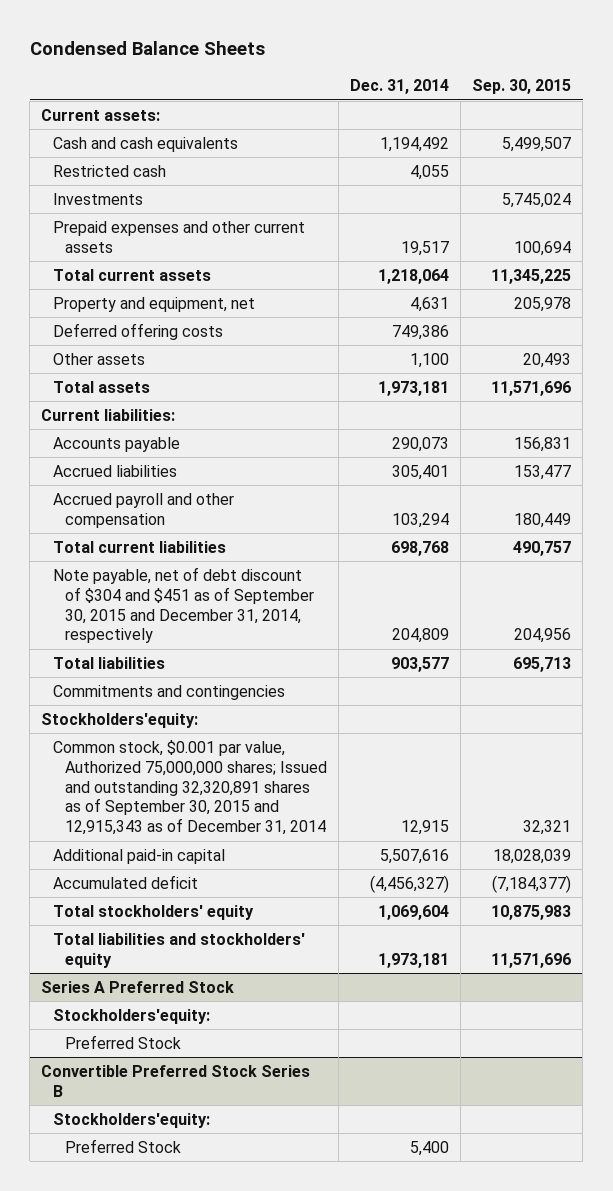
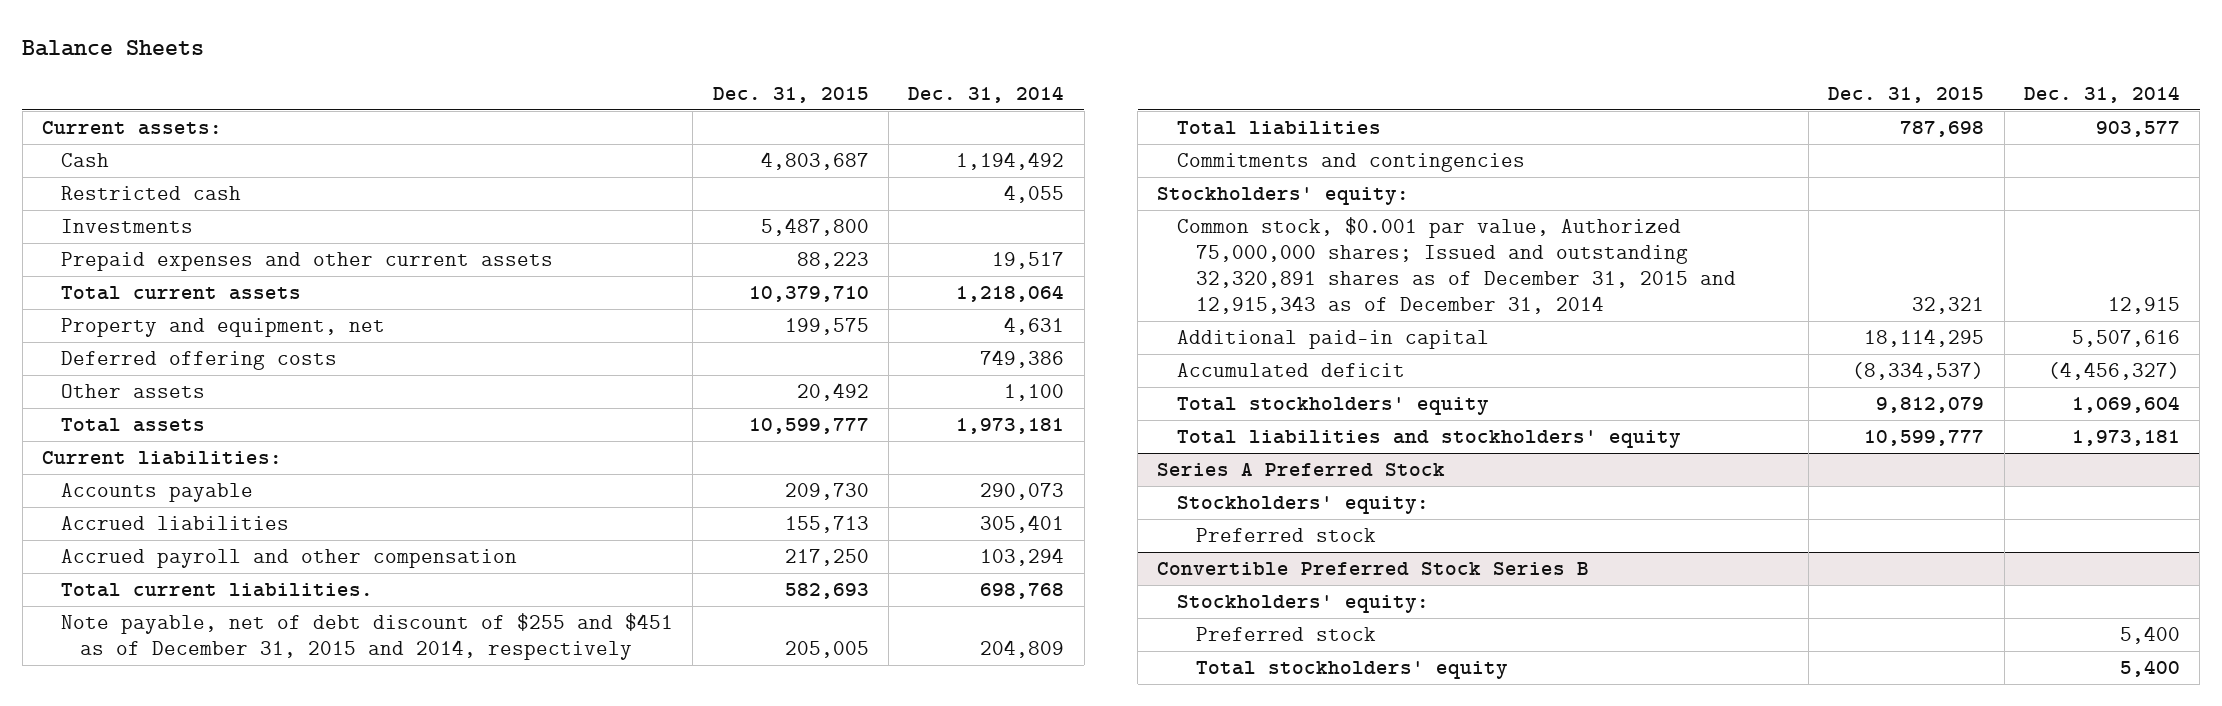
- Condensed Balance Sheets
+ Balance Sheets
- | Dec. 31, 2014 | Sep. 30, 2015
+ | Dec. 31, 2015 | Dec. 31, 2014
- Cash and cash equivalents | 1,194,492 | 5,499,507
+ Cash | 4,803,687 | 1,194,492
- Total current liabilities | 698,768 | 490,757
- Note payable, net of debt discount of $304 and $451 as of September 30, 2015 and December 31, 2014, respectively | 204,809 | 204,956
+ Total current liabilities. | 582,693 | 698,768
+ Note payable, net of debt discount of $255 and $451 as of December 31, 2015 and 2014, respectively | 205,005 | 204,809
- Stockholders'equity:
- Common stock, $0.001 par value, Authorized 75,000,000 shares; Issued and outstanding 32,320,891 shares as of September 30, 2015 and 12,915,343 as of December 31, 2014 | 12,915 | 32,321
+ Stockholders' equity:
+ Common stock, $0.001 par value, Authorized 75,000,000 shares; Issued and outstanding 32,320,891 shares as of December 31, 2015 and 12,915,343 as of December 31, 2014 | 32,321 | 12,915
@ Series A Preferred Stock
- Stockholders'equity:
- Preferred Stock
+ Stockholders' equity:
+ Preferred stock
@ Convertible Preferred Stock Series B
- Stockholders'equity:
- Preferred Stock | 5,400 |
+ Stockholders' equity:
+ Preferred stock | | 5,400
+ Total stockholders' equity | | 5,400

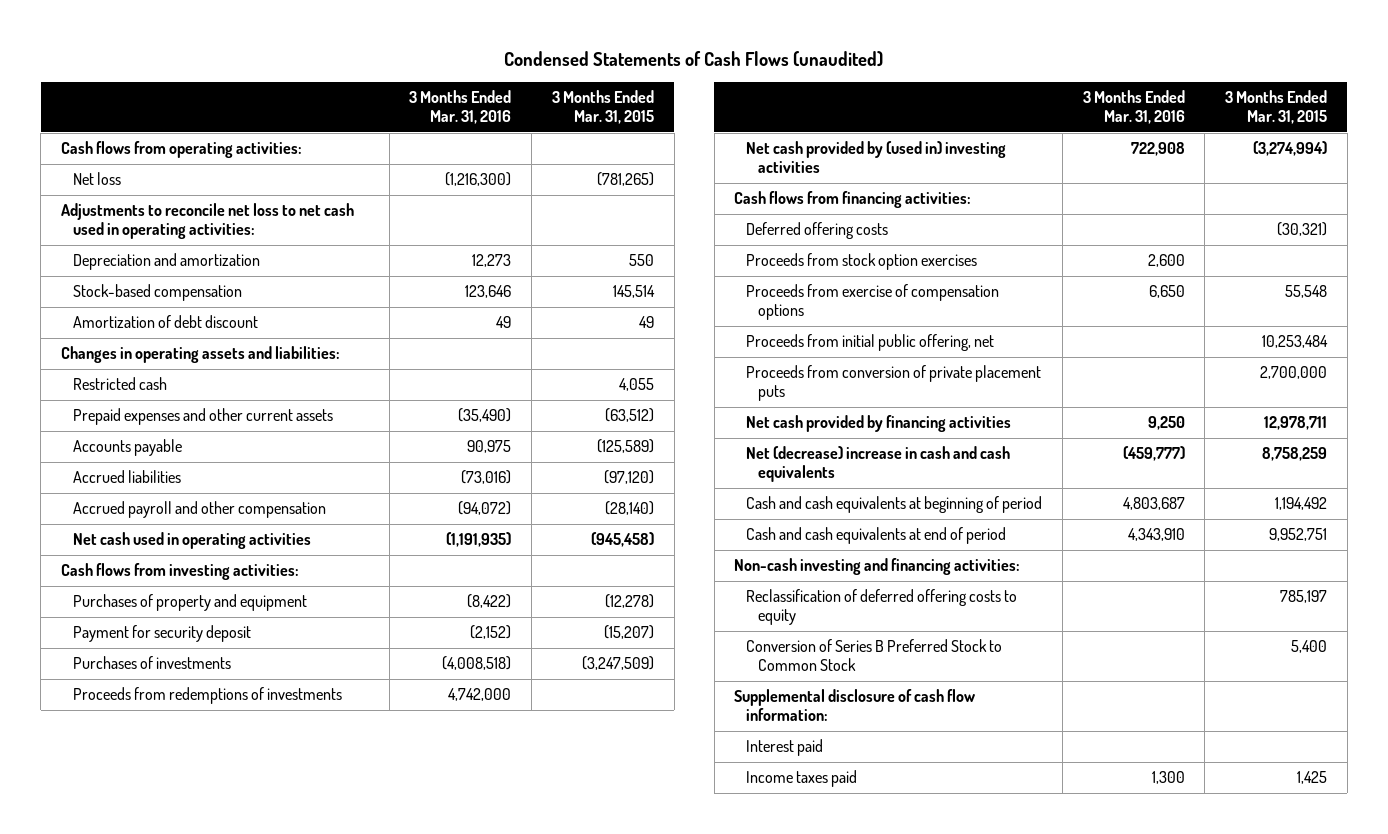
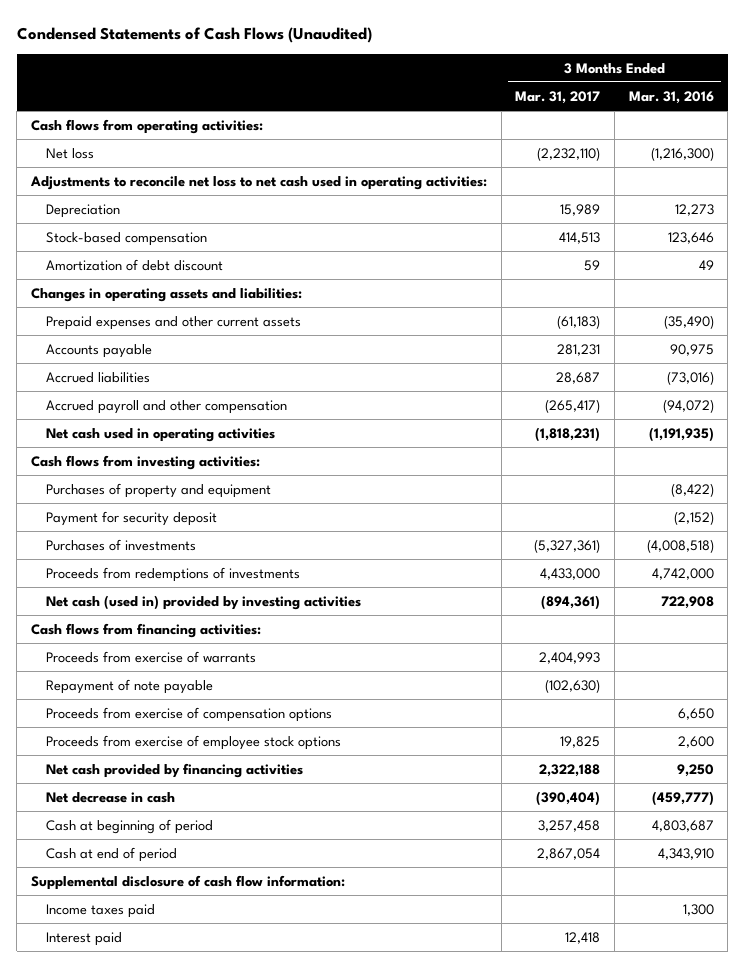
- Condensed Statements of Cash Flows (unaudited)
+ Condensed Statements of Cash Flows (Unaudited)
- | 3 Months Ended Mar. 31, 2016 | 3 Months Ended Mar. 31, 2015
+ | 3 Months Ended Mar. 31, 2017 | 3 Months Ended Mar. 31, 2016
- Depreciation and amortization | 12,273 | 550
+ Depreciation | 15,989 | 12,273
- Restricted cash | | 4,055
- Net cash provided by (used in) investing activities | 722,908 | (3,274,994)
+ Net cash (used in) provided by investing activities | (894,361) | 722,908
- Deferred offering costs | | (30,321)
- Proceeds from stock option exercises | 2,600 |
+ Proceeds from exercise of warrants | 2,404,993 |
+ Repayment of note payable | (102,630) |
- Proceeds from initial public offering, net | | 10,253,484
- Proceeds from conversion of private placement puts | | 2,700,000
+ Proceeds from exercise of employee stock options | 19,825 | 2,600
- Net (decrease) increase in cash and cash equivalents | (459,777) | 8,758,259
- Cash and cash equivalents at beginning of period | 4,803,687 | 1,194,492
- Cash and cash equivalents at end of period | 4,343,910 | 9,952,751
- Non-cash investing and financing activities:
- Reclassification of deferred offering costs to equity | | 785,197
- Conversion of Series B Preferred Stock to Common Stock | | 5,400
+ Net decrease in cash | (390,404) | (459,777)
+ Cash at beginning of period | 3,257,458 | 4,803,687
+ Cash at end of period | 2,867,054 | 4,343,910
moved down: Interest paid | 12,418 |

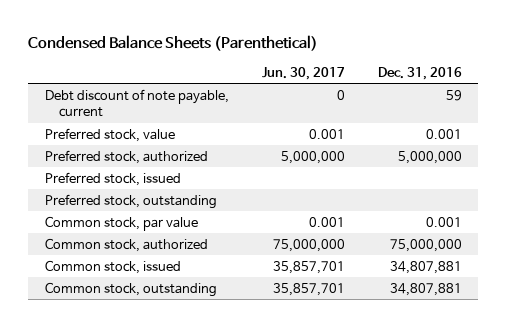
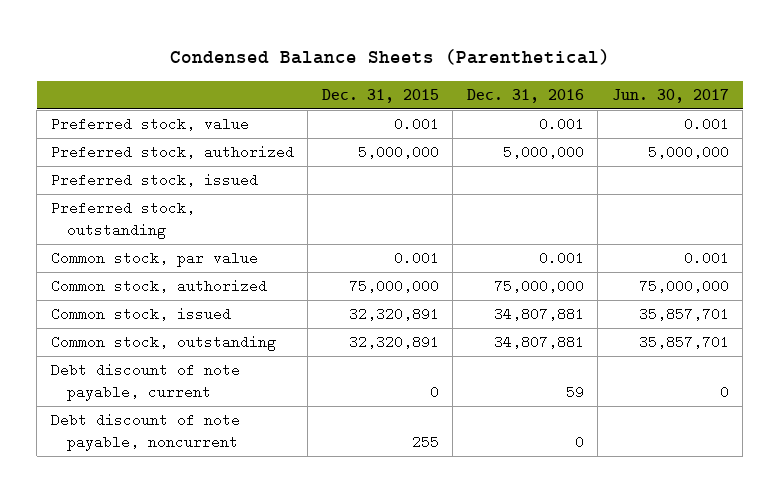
- | Jun. 30, 2017 | Dec. 31, 2016
+ | Dec. 31, 2015 | Dec. 31, 2016 | Jun. 30, 2017
moved down: Debt discount of note payable, current | 0 | 59 | 0
+ Debt discount of note payable, noncurrent | 255 | 0 |

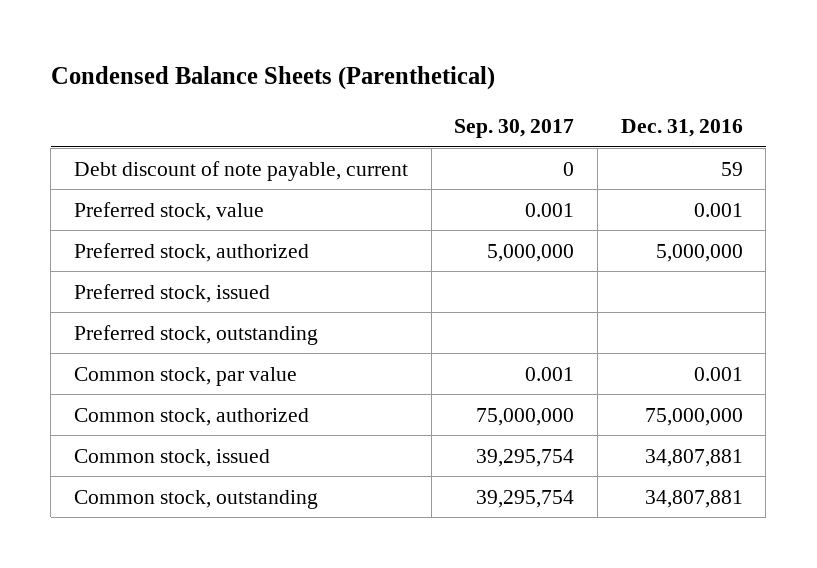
- | Dec. 31, 2015 | Dec. 31, 2016 | Jun. 30, 2017
+ | Sep. 30, 2017 | Dec. 31, 2016
moved up: Debt discount of note payable, current | 0 | 59
- Debt discount of note payable, noncurrent | 255 | 0 |

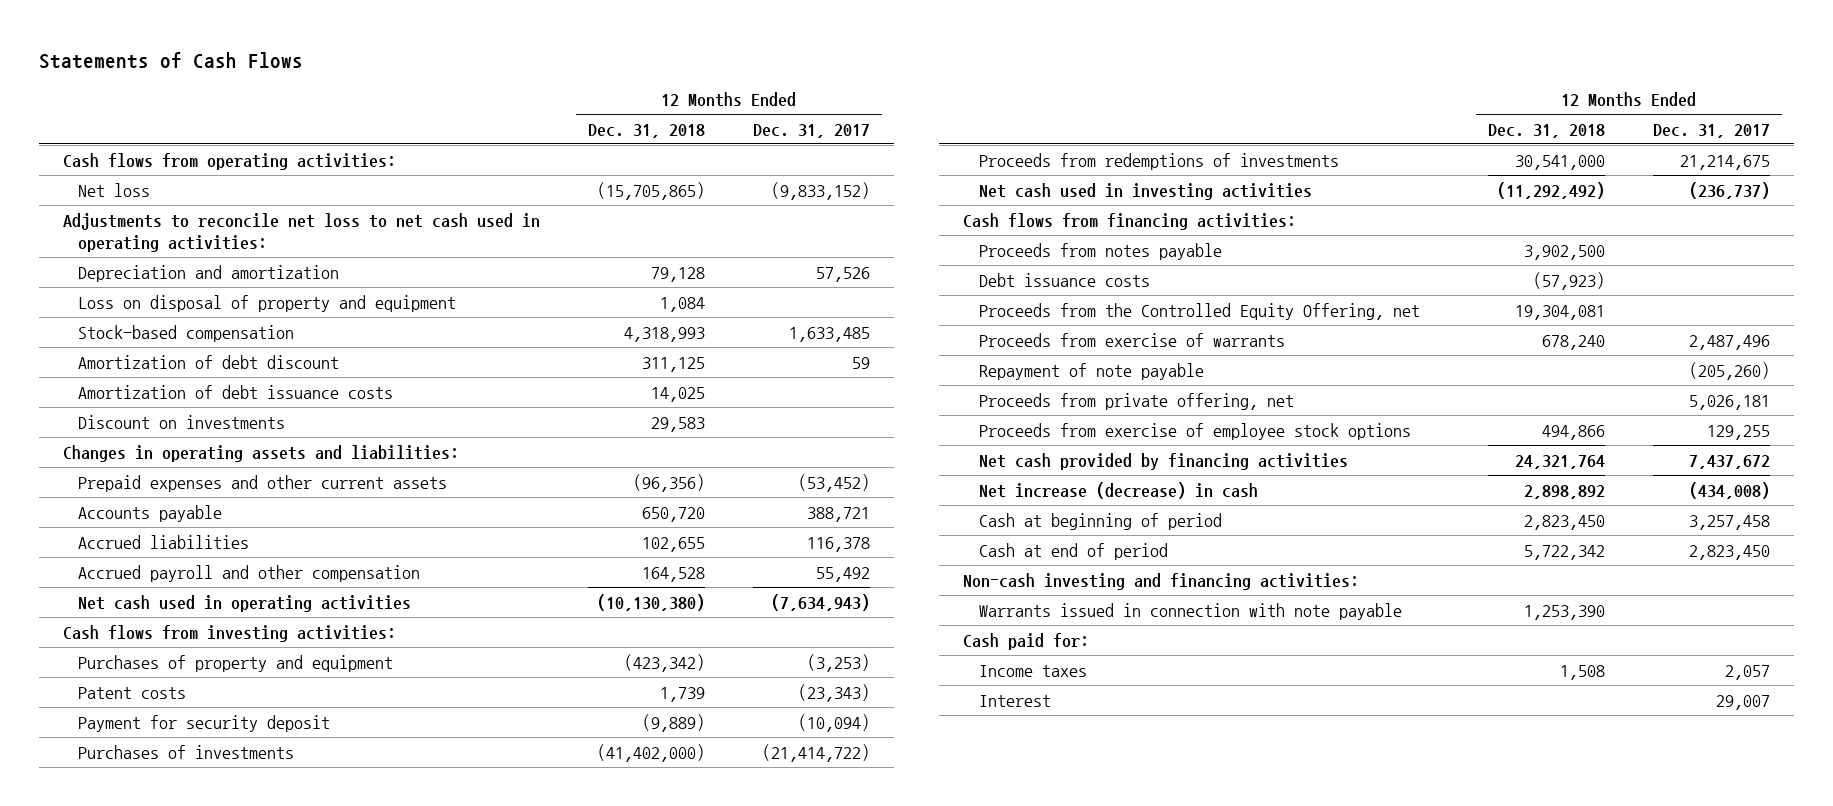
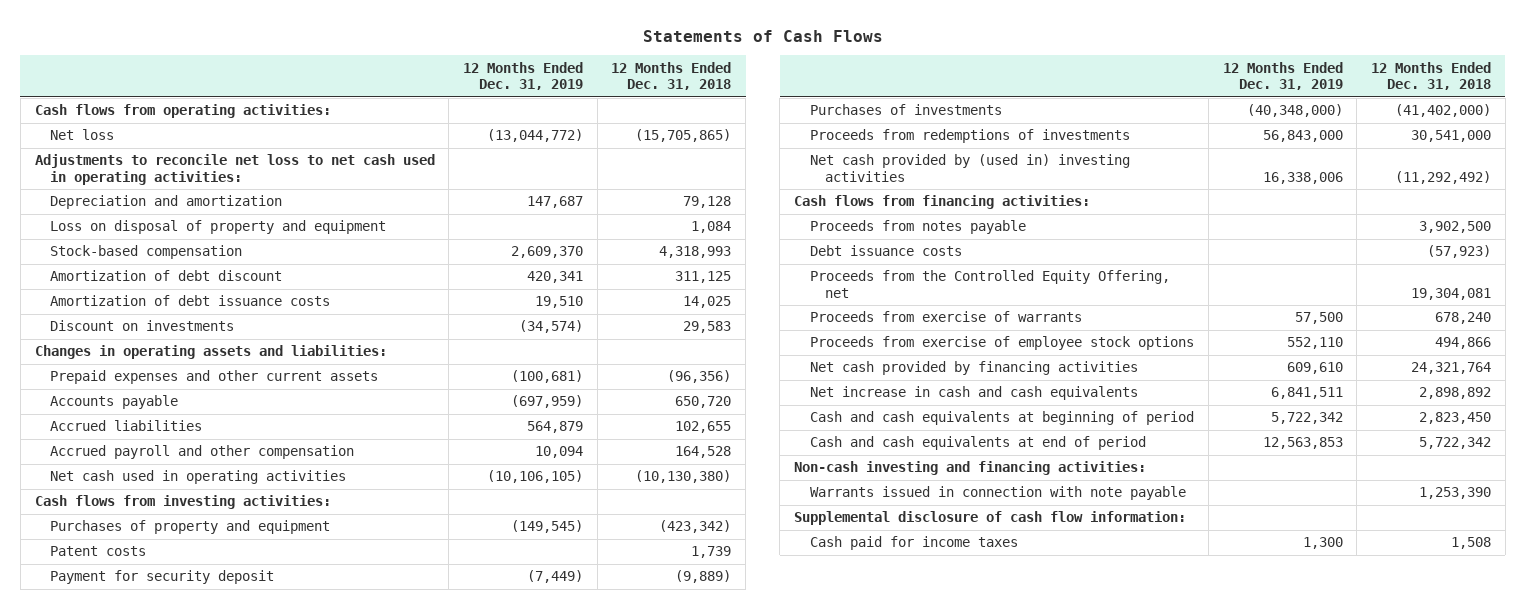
- | 12 Months Ended Dec. 31, 2018 | 12 Months Ended Dec. 31, 2017
+ | 12 Months Ended Dec. 31, 2019 | 12 Months Ended Dec. 31, 2018
- Net cash used in investing activities | (11,292,492) | (236,737)
+ Net cash provided by (used in) investing activities | 16,338,006 | (11,292,492)
- Repayment of note payable | | (205,260)
- Proceeds from private offering, net | | 5,026,181
- Net increase (decrease) in cash | 2,898,892 | (434,008)
- Cash at beginning of period | 2,823,450 | 3,257,458
- Cash at end of period | 5,722,342 | 2,823,450
+ Net increase in cash and cash equivalents | 6,841,511 | 2,898,892
+ Cash and cash equivalents at beginning of period | 5,722,342 | 2,823,450
+ Cash and cash equivalents at end of period | 12,563,853 | 5,722,342
- Cash paid for:
- Income taxes | 1,508 | 2,057
- Interest | | 29,007
+ Supplemental disclosure of cash flow information:
+ Cash paid for income taxes | 1,300 | 1,508

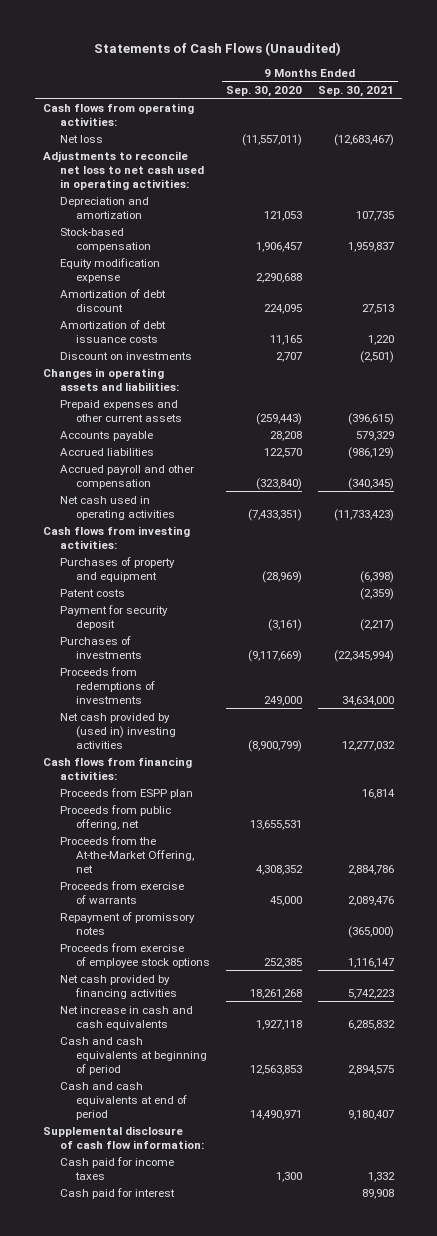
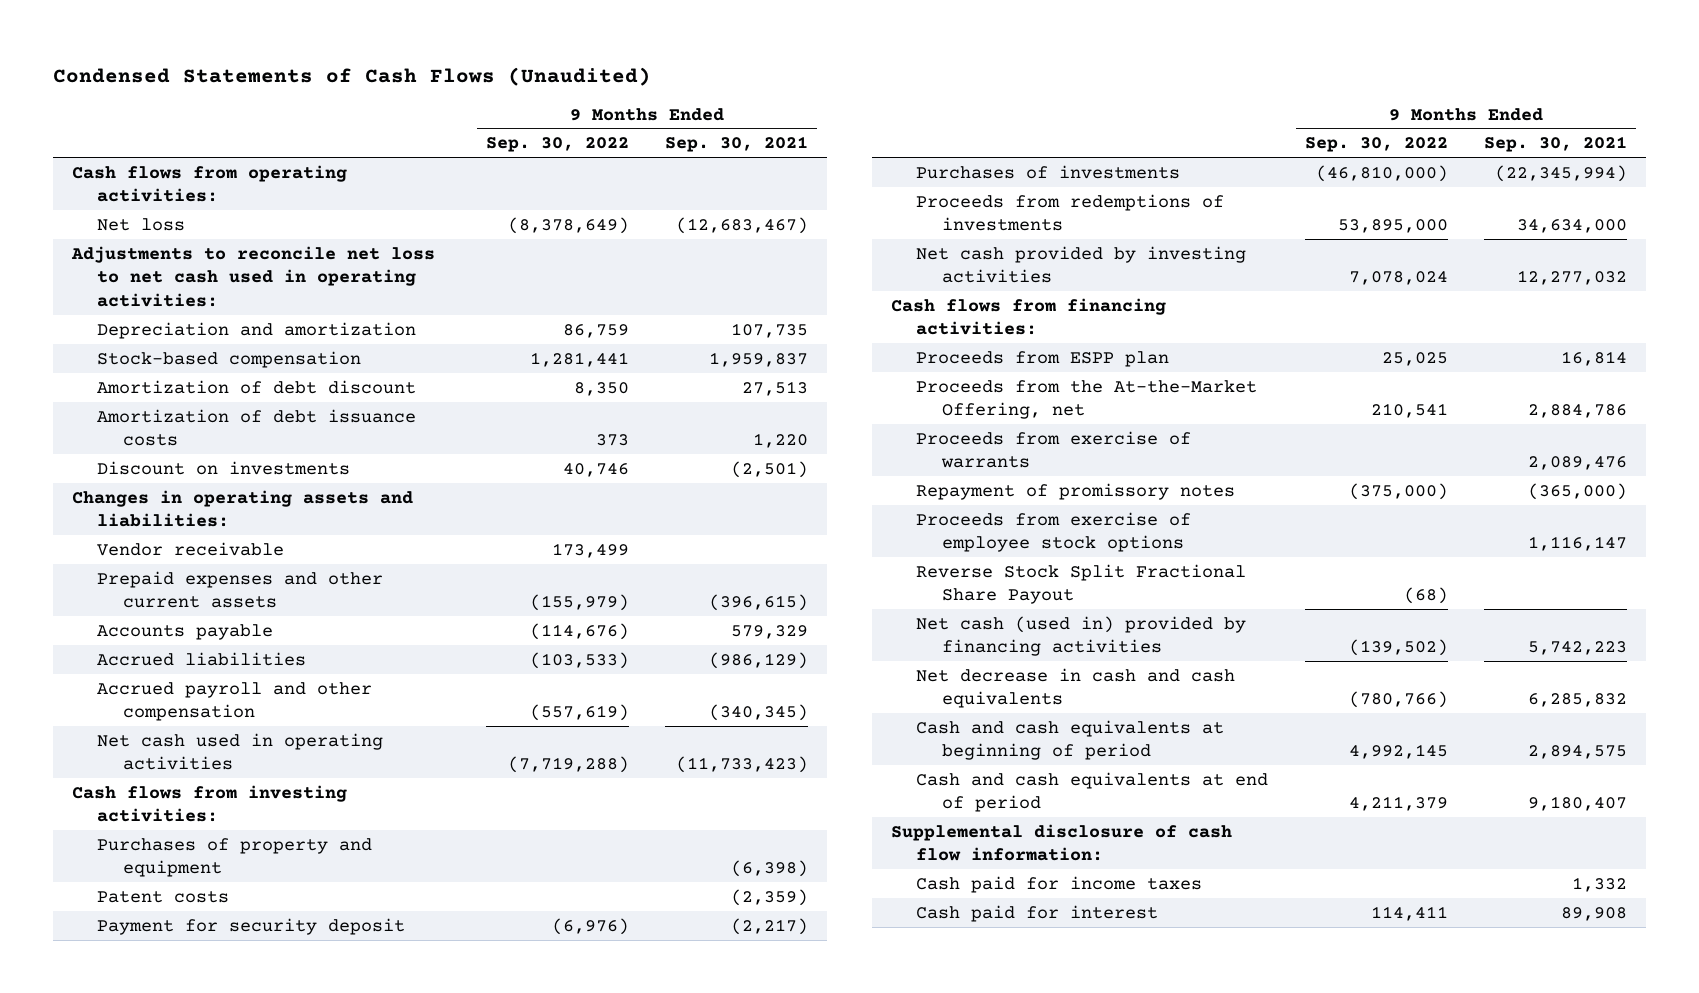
- Statements of Cash Flows (Unaudited)
+ Condensed Statements of Cash Flows (Unaudited)
- | 9 Months Ended Sep. 30, 2020 | 9 Months Ended Sep. 30, 2021
+ | 9 Months Ended Sep. 30, 2022 | 9 Months Ended Sep. 30, 2021
- Equity modification expense | 2,290,688 |
+ Vendor receivable | 173,499 |
- Net cash provided by (used in) investing activities | (8,900,799) | 12,277,032
+ Net cash provided by investing activities | 7,078,024 | 12,277,032
- Proceeds from public offering, net | 13,655,531 |
- Net cash provided by financing activities | 18,261,268 | 5,742,223
- Net increase in cash and cash equivalents | 1,927,118 | 6,285,832
+ Reverse Stock Split Fractional Share Payout | (68) |
+ Net cash (used in) provided by financing activities | (139,502) | 5,742,223
+ Net decrease in cash and cash equivalents | (780,766) | 6,285,832

